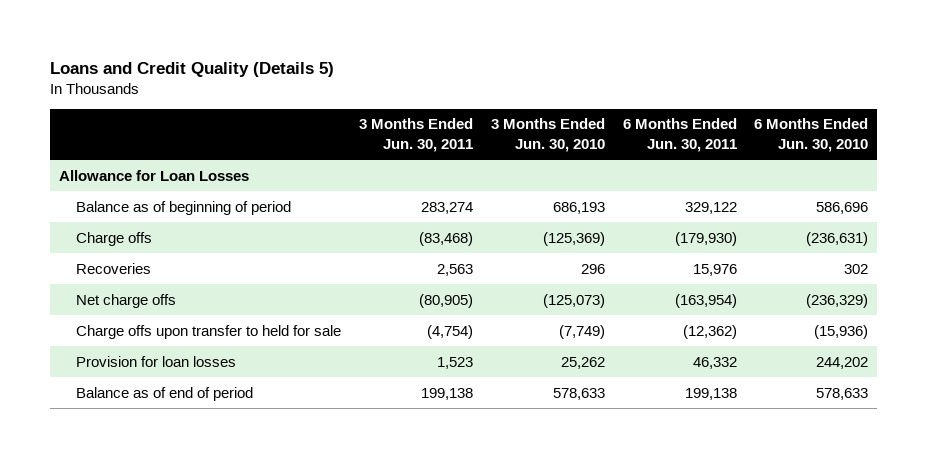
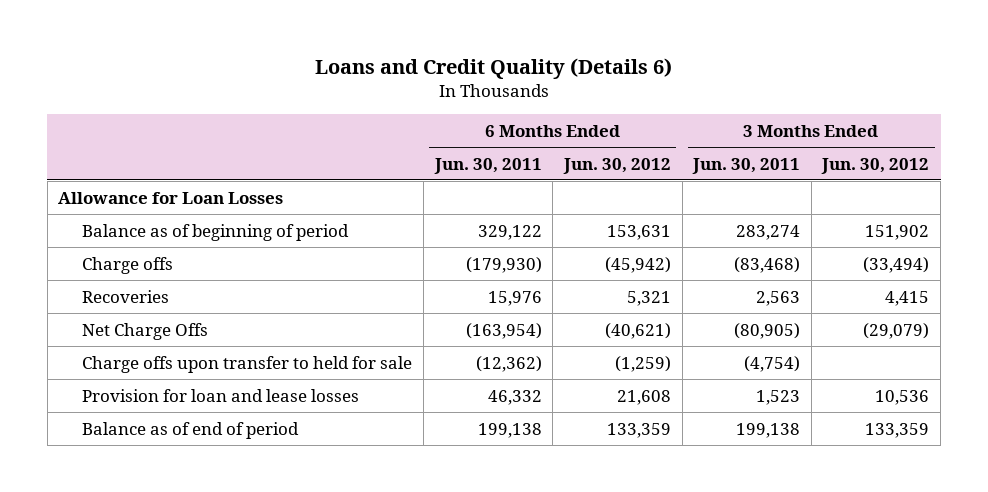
- Loans and Credit Quality (Details 5)
+ Loans and Credit Quality (Details 6)
- | 3 Months Ended Jun. 30, 2011 | 3 Months Ended Jun. 30, 2010 | 6 Months Ended Jun. 30, 2011 | 6 Months Ended Jun. 30, 2010
+ | 6 Months Ended Jun. 30, 2011 | 6 Months Ended Jun. 30, 2012 | 3 Months Ended Jun. 30, 2011 | 3 Months Ended Jun. 30, 2012
- Net charge offs | (80,905) | (125,073) | (163,954) | (236,329)
+ Net Charge Offs | (163,954) | (40,621) | (80,905) | (29,079)
- Provision for loan losses | 1,523 | 25,262 | 46,332 | 244,202
+ Provision for loan and lease losses | 46,332 | 21,608 | 1,523 | 10,536

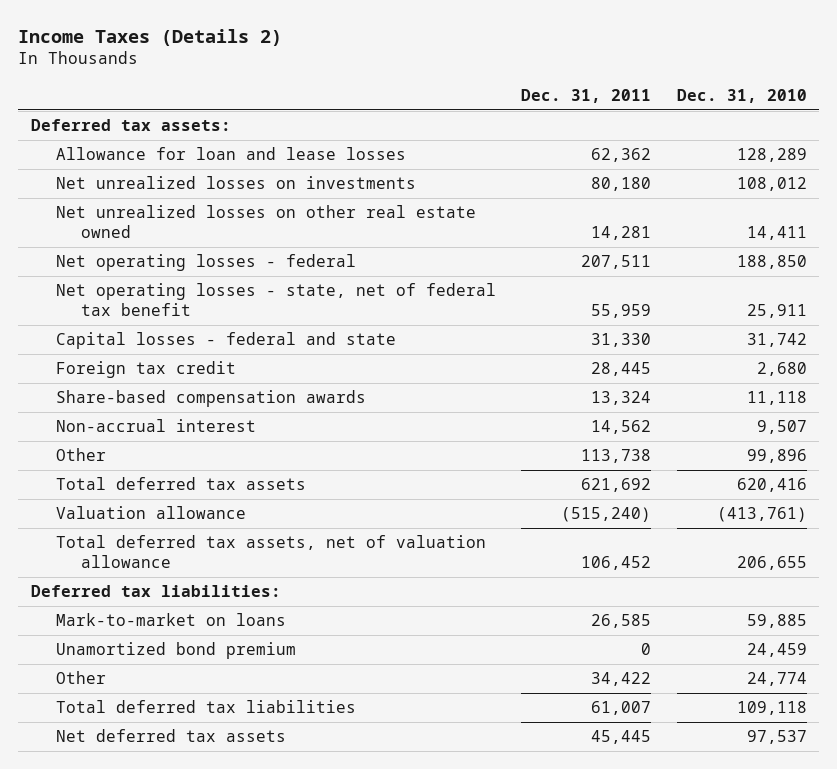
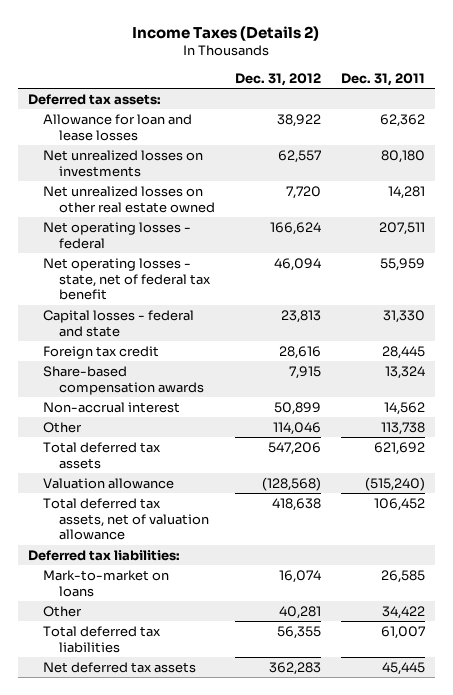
- | Dec. 31, 2011 | Dec. 31, 2010
+ | Dec. 31, 2012 | Dec. 31, 2011
- Unamortized bond premium | 0 | 24,459

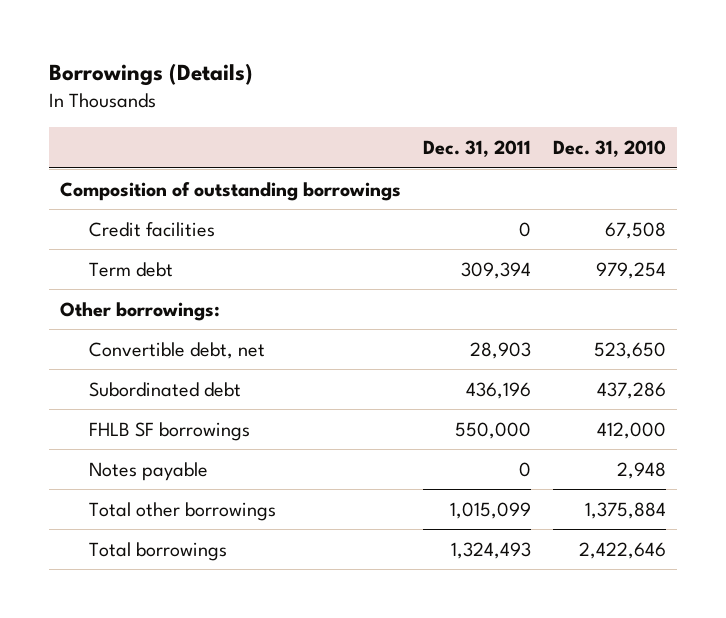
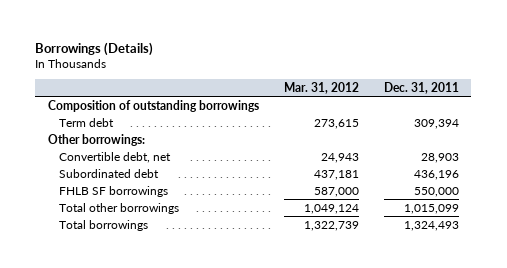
- | Dec. 31, 2011 | Dec. 31, 2010
+ | Mar. 31, 2012 | Dec. 31, 2011
- Credit facilities | 0 | 67,508
- Notes payable | 0 | 2,948

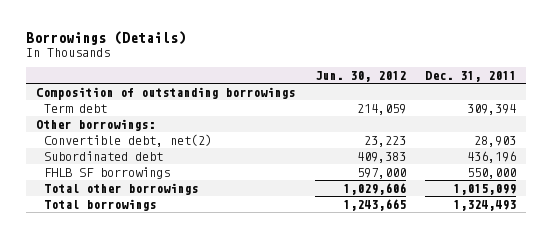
- | Mar. 31, 2012 | Dec. 31, 2011
+ | Jun. 30, 2012 | Dec. 31, 2011
- Convertible debt, net | 24,943 | 28,903
+ Convertible debt, net(2) | 23,223 | 28,903

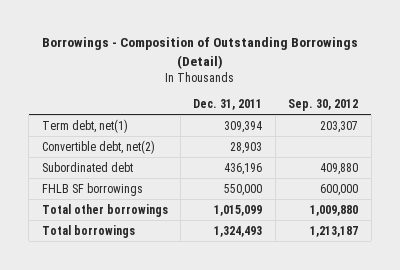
- Borrowings (Details)
+ Borrowings - Composition of Outstanding Borrowings (Detail)
- | Jun. 30, 2012 | Dec. 31, 2011
+ | Dec. 31, 2011 | Sep. 30, 2012
- Composition of outstanding borrowings
- Term debt | 214,059 | 309,394
- Other borrowings:
+ Term debt, net(1) | 309,394 | 203,307

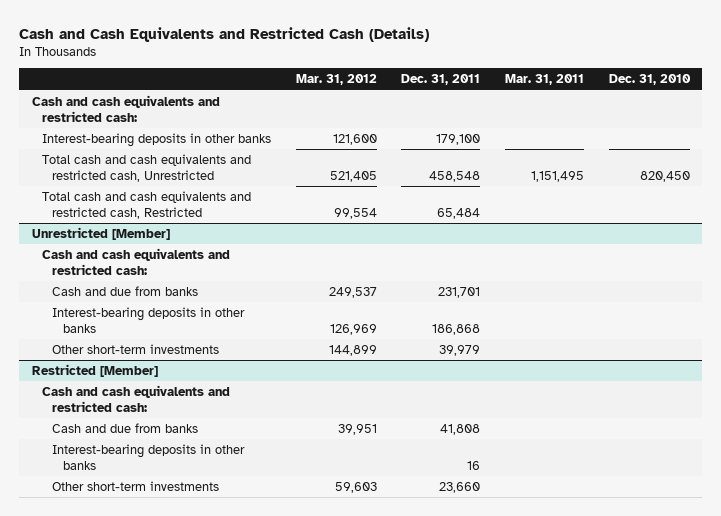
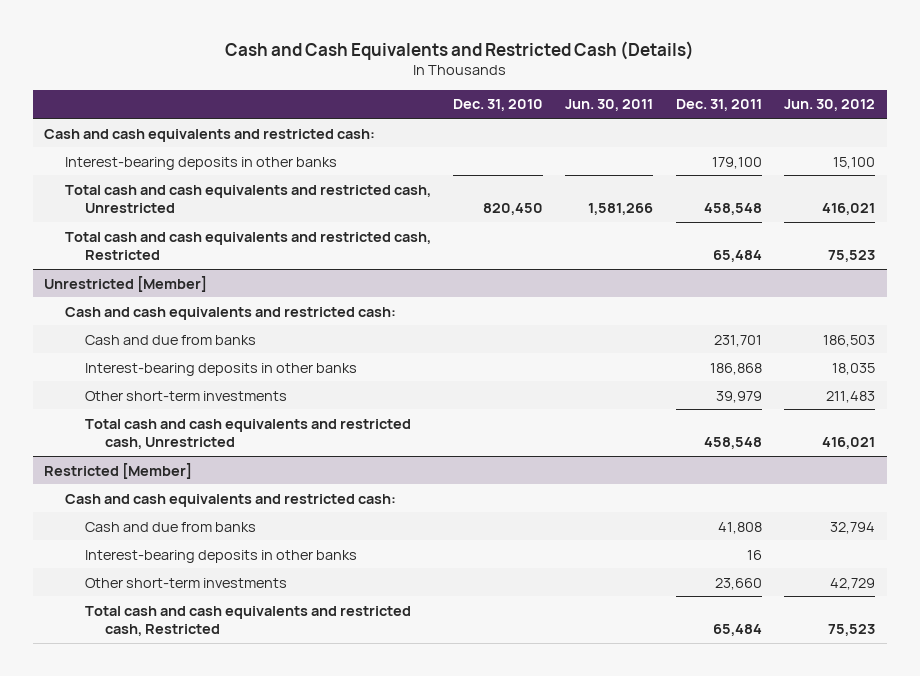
- | Mar. 31, 2012 | Dec. 31, 2011 | Mar. 31, 2011 | Dec. 31, 2010
+ | Dec. 31, 2010 | Jun. 30, 2011 | Dec. 31, 2011 | Jun. 30, 2012
@ Unrestricted [Member]
+ Total cash and cash equivalents and restricted cash, Unrestricted | | | 458,548 | 416,021
@ Restricted [Member]
+ Total cash and cash equivalents and restricted cash, Restricted | | | 65,484 | 75,523

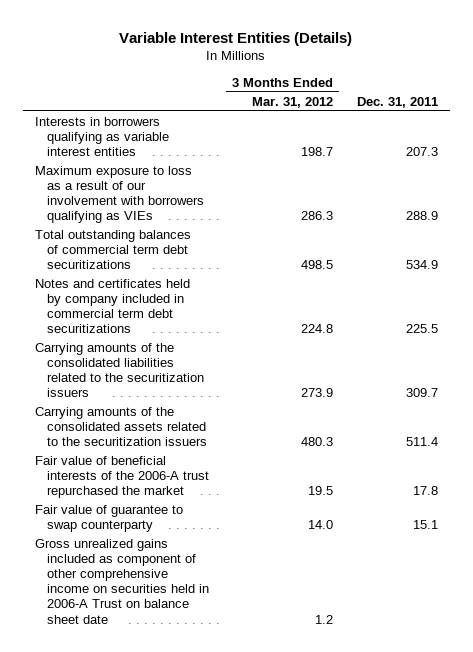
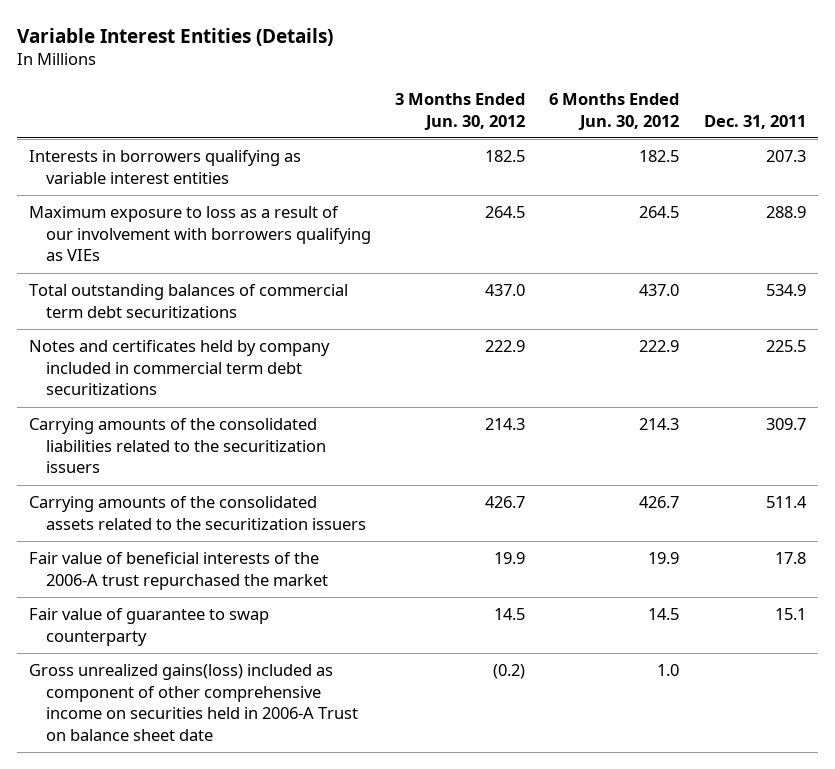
- | 3 Months Ended Mar. 31, 2012 | Dec. 31, 2011
+ | 3 Months Ended Jun. 30, 2012 | 6 Months Ended Jun. 30, 2012 | Dec. 31, 2011
- Gross unrealized gains included as component of other comprehensive income on securities held in 2006-A Trust on balance sheet date | 1.2 |
+ Gross unrealized gains(loss) included as component of other comprehensive income on securities held in 2006-A Trust on balance sheet date | (0.2) | 1.0 |

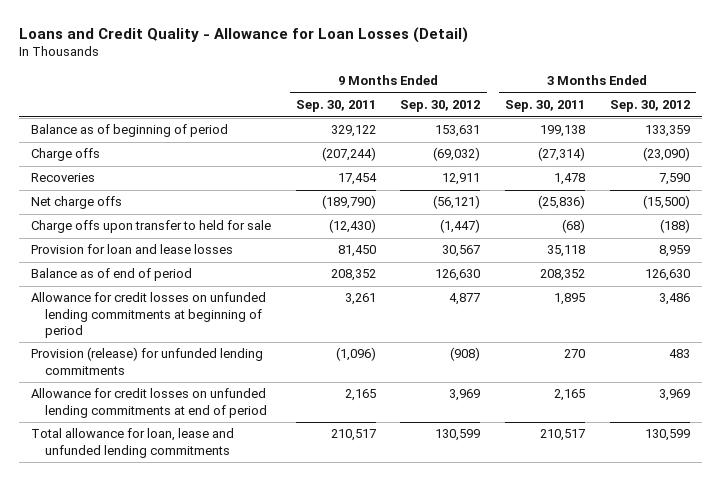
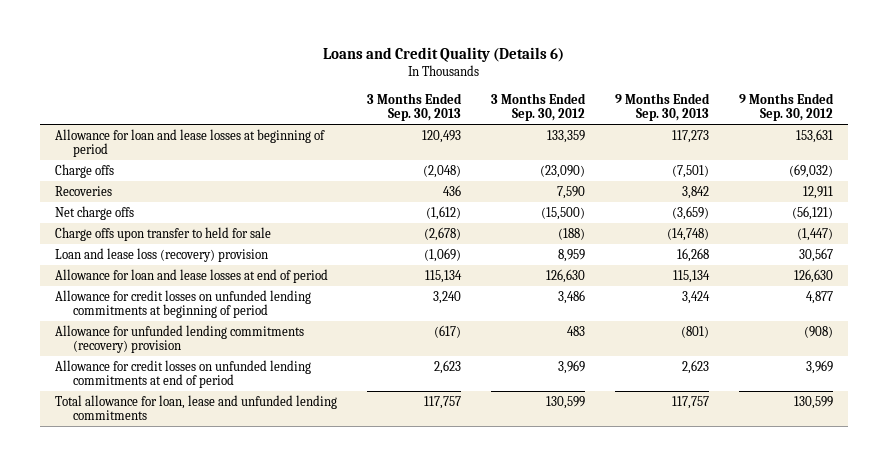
- Loans and Credit Quality - Allowance for Loan Losses (Detail)
+ Loans and Credit Quality (Details 6)
- | 9 Months Ended Sep. 30, 2011 | 9 Months Ended Sep. 30, 2012 | 3 Months Ended Sep. 30, 2011 | 3 Months Ended Sep. 30, 2012
+ | 3 Months Ended Sep. 30, 2013 | 3 Months Ended Sep. 30, 2012 | 9 Months Ended Sep. 30, 2013 | 9 Months Ended Sep. 30, 2012
- Balance as of beginning of period | 329,122 | 153,631 | 199,138 | 133,359
+ Allowance for loan and lease losses at beginning of period | 120,493 | 133,359 | 117,273 | 153,631
- Provision for loan and lease losses | 81,450 | 30,567 | 35,118 | 8,959
- Balance as of end of period | 208,352 | 126,630 | 208,352 | 126,630
+ Loan and lease loss (recovery) provision | (1,069) | 8,959 | 16,268 | 30,567
+ Allowance for loan and lease losses at end of period | 115,134 | 126,630 | 115,134 | 126,630
- Provision (release) for unfunded lending commitments | (1,096) | (908) | 270 | 483
+ Allowance for unfunded lending commitments (recovery) provision | (617) | 483 | (801) | (908)

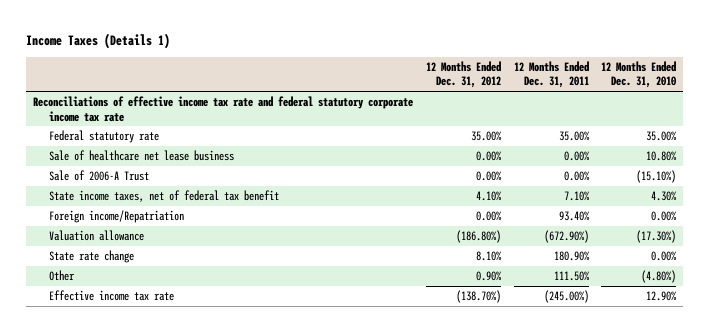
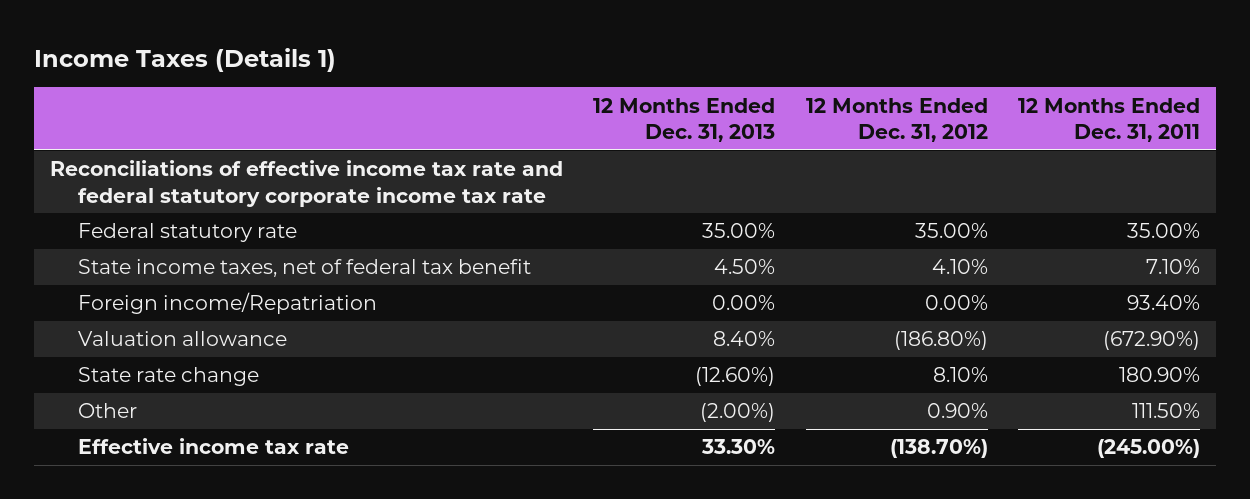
- | 12 Months Ended Dec. 31, 2012 | 12 Months Ended Dec. 31, 2011 | 12 Months Ended Dec. 31, 2010
+ | 12 Months Ended Dec. 31, 2013 | 12 Months Ended Dec. 31, 2012 | 12 Months Ended Dec. 31, 2011
- Sale of healthcare net lease business | 0.00% | 0.00% | 10.80%
- Sale of 2006-A Trust | 0.00% | 0.00% | (15.10%)

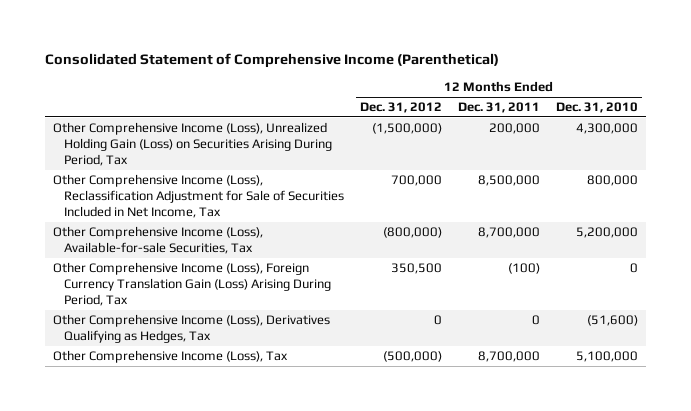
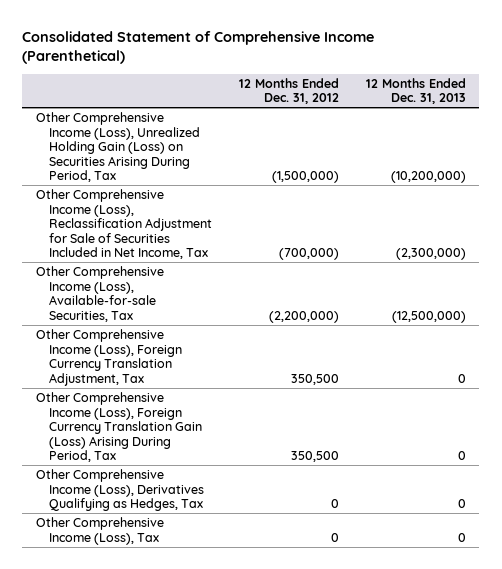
- | 12 Months Ended Dec. 31, 2012 | 12 Months Ended Dec. 31, 2011 | 12 Months Ended Dec. 31, 2010
+ | 12 Months Ended Dec. 31, 2012 | 12 Months Ended Dec. 31, 2013
- Other Comprehensive Income (Loss), Reclassification Adjustment for Sale of Securities Included in Net Income, Tax | 700,000 | 8,500,000 | 800,000
- Other Comprehensive Income (Loss), Available-for-sale Securities, Tax | (800,000) | 8,700,000 | 5,200,000
+ Other Comprehensive Income (Loss), Reclassification Adjustment for Sale of Securities Included in Net Income, Tax | (700,000) | (2,300,000)
+ Other Comprehensive Income (Loss), Available-for-sale Securities, Tax | (2,200,000) | (12,500,000)
+ Other Comprehensive Income (Loss), Foreign Currency Translation Adjustment, Tax | 350,500 | 0
- Other Comprehensive Income (Loss), Tax | (500,000) | 8,700,000 | 5,100,000
+ Other Comprehensive Income (Loss), Tax | 0 | 0

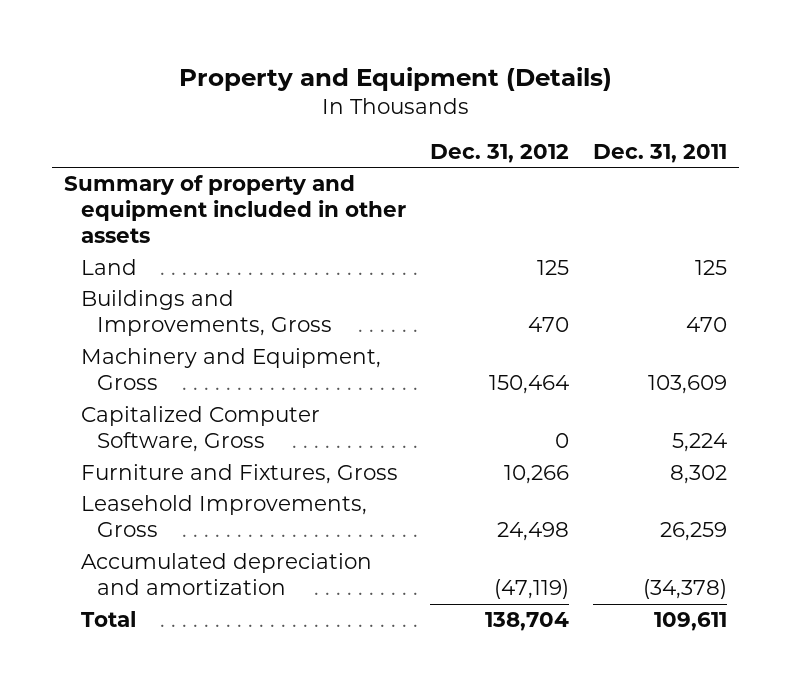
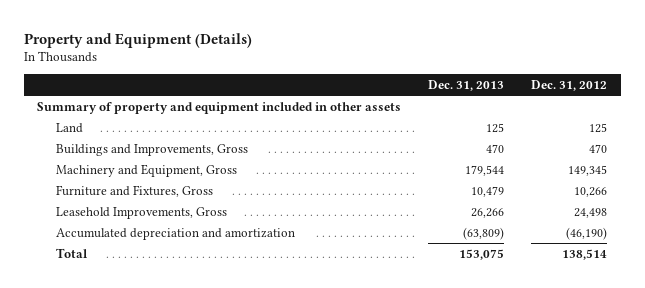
- | Dec. 31, 2012 | Dec. 31, 2011
+ | Dec. 31, 2013 | Dec. 31, 2012
- Machinery and Equipment, Gross | 150,464 | 103,609
- Capitalized Computer Software, Gross | 0 | 5,224
+ Machinery and Equipment, Gross | 179,544 | 149,345
- Accumulated depreciation and amortization | (47,119) | (34,378)
- Total | 138,704 | 109,611
+ Accumulated depreciation and amortization | (63,809) | (46,190)
+ Total | 153,075 | 138,514

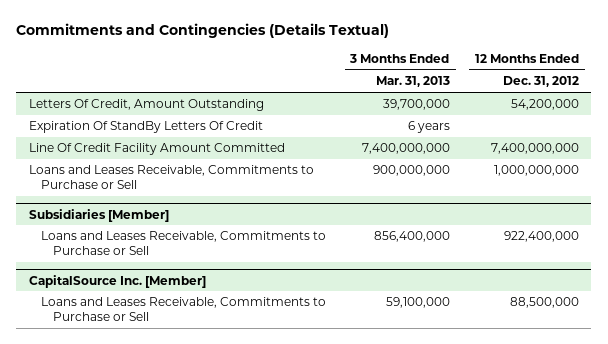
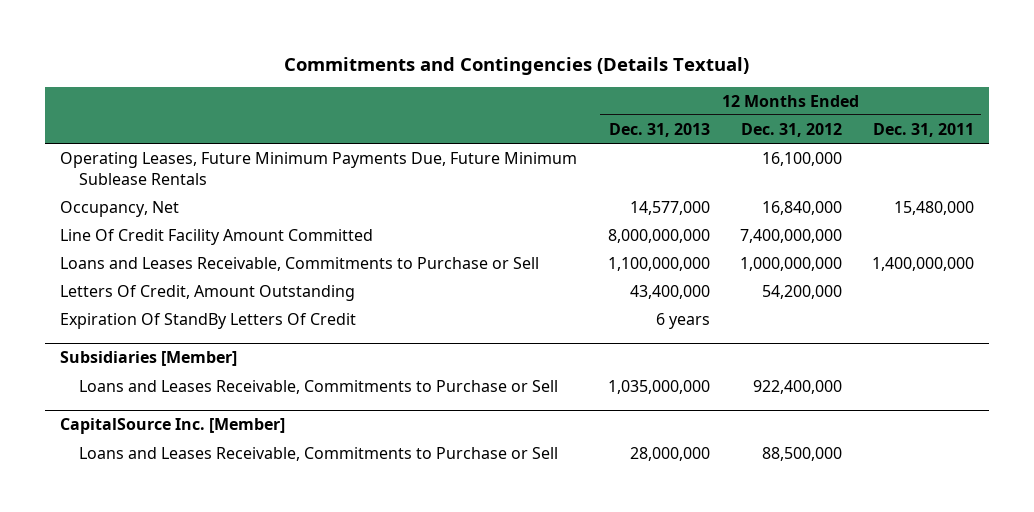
- | 3 Months Ended Mar. 31, 2013 | 12 Months Ended Dec. 31, 2012
+ | 12 Months Ended Dec. 31, 2013 | 12 Months Ended Dec. 31, 2012 | 12 Months Ended Dec. 31, 2011
+ Operating Leases, Future Minimum Payments Due, Future Minimum Sublease Rentals | | 16,100,000 |
+ Occupancy, Net | 14,577,000 | 16,840,000 | 15,480,000
moved down: Letters Of Credit, Amount Outstanding | 43,400,000 | 54,200,000 |
moved down: Expiration Of StandBy Letters Of Credit | 6 years | |

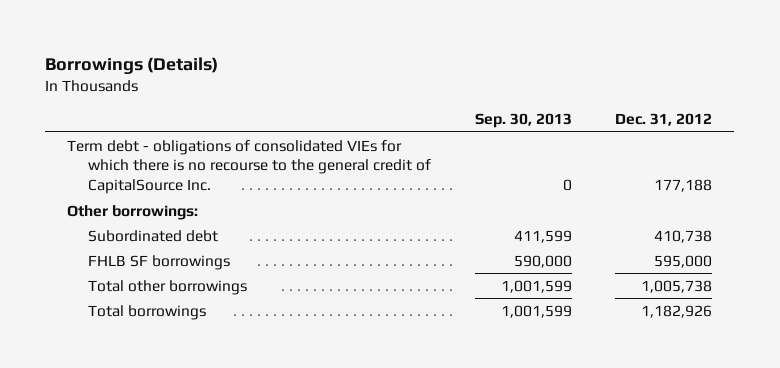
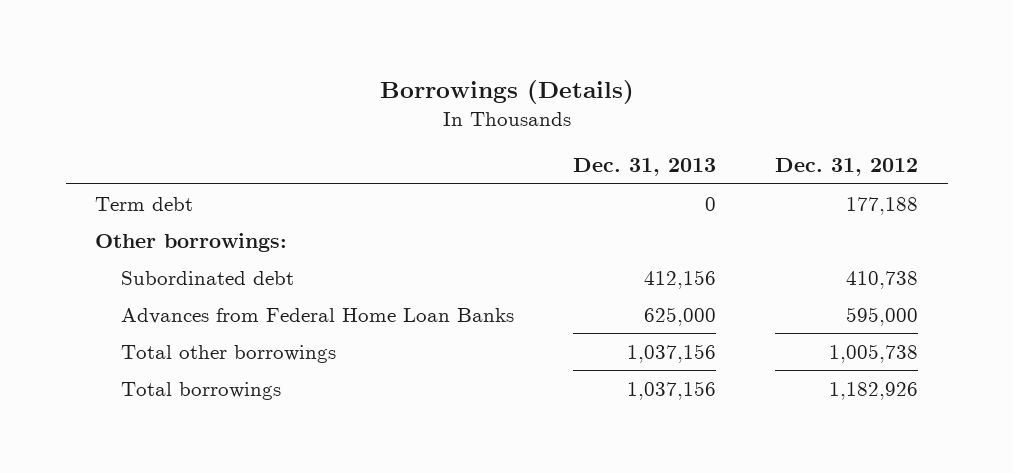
- | Sep. 30, 2013 | Dec. 31, 2012
+ | Dec. 31, 2013 | Dec. 31, 2012
- Term debt - obligations of consolidated VIEs for which there is no recourse to the general credit of CapitalSource Inc. | 0 | 177,188
+ Term debt | 0 | 177,188
- FHLB SF borrowings | 590,000 | 595,000
+ Advances from Federal Home Loan Banks | 625,000 | 595,000

